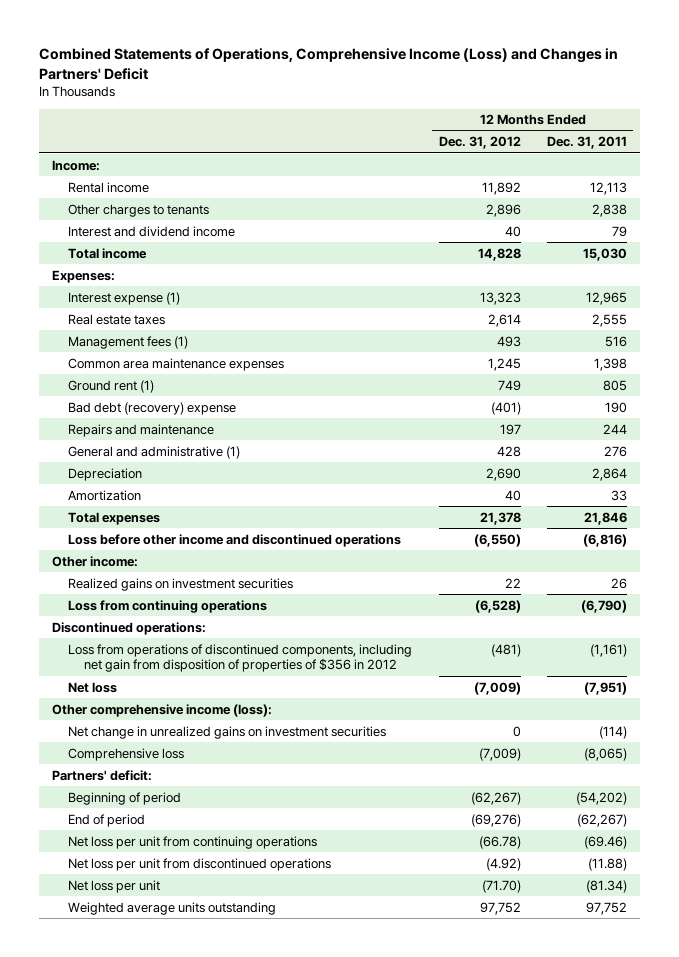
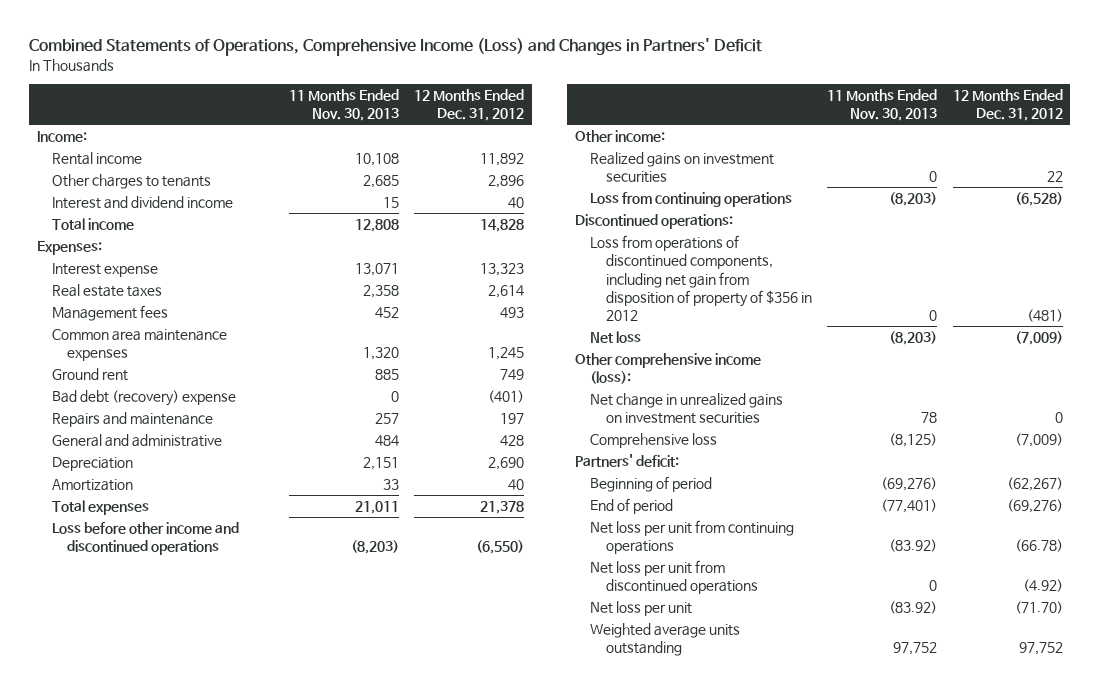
- | 12 Months Ended Dec. 31, 2012 | 12 Months Ended Dec. 31, 2011
+ | 11 Months Ended Nov. 30, 2013 | 12 Months Ended Dec. 31, 2012
- Interest expense (1) | 13,323 | 12,965
+ Interest expense | 13,071 | 13,323
- Management fees (1) | 493 | 516
+ Management fees | 452 | 493
- Ground rent (1) | 749 | 805
+ Ground rent | 885 | 749
- General and administrative (1) | 428 | 276
+ General and administrative | 484 | 428
- Loss from operations of discontinued components, including net gain from disposition of properties of $356 in 2012 | (481) | (1,161)
+ Loss from operations of discontinued components, including net gain from disposition of property of $356 in 2012 | 0 | (481)

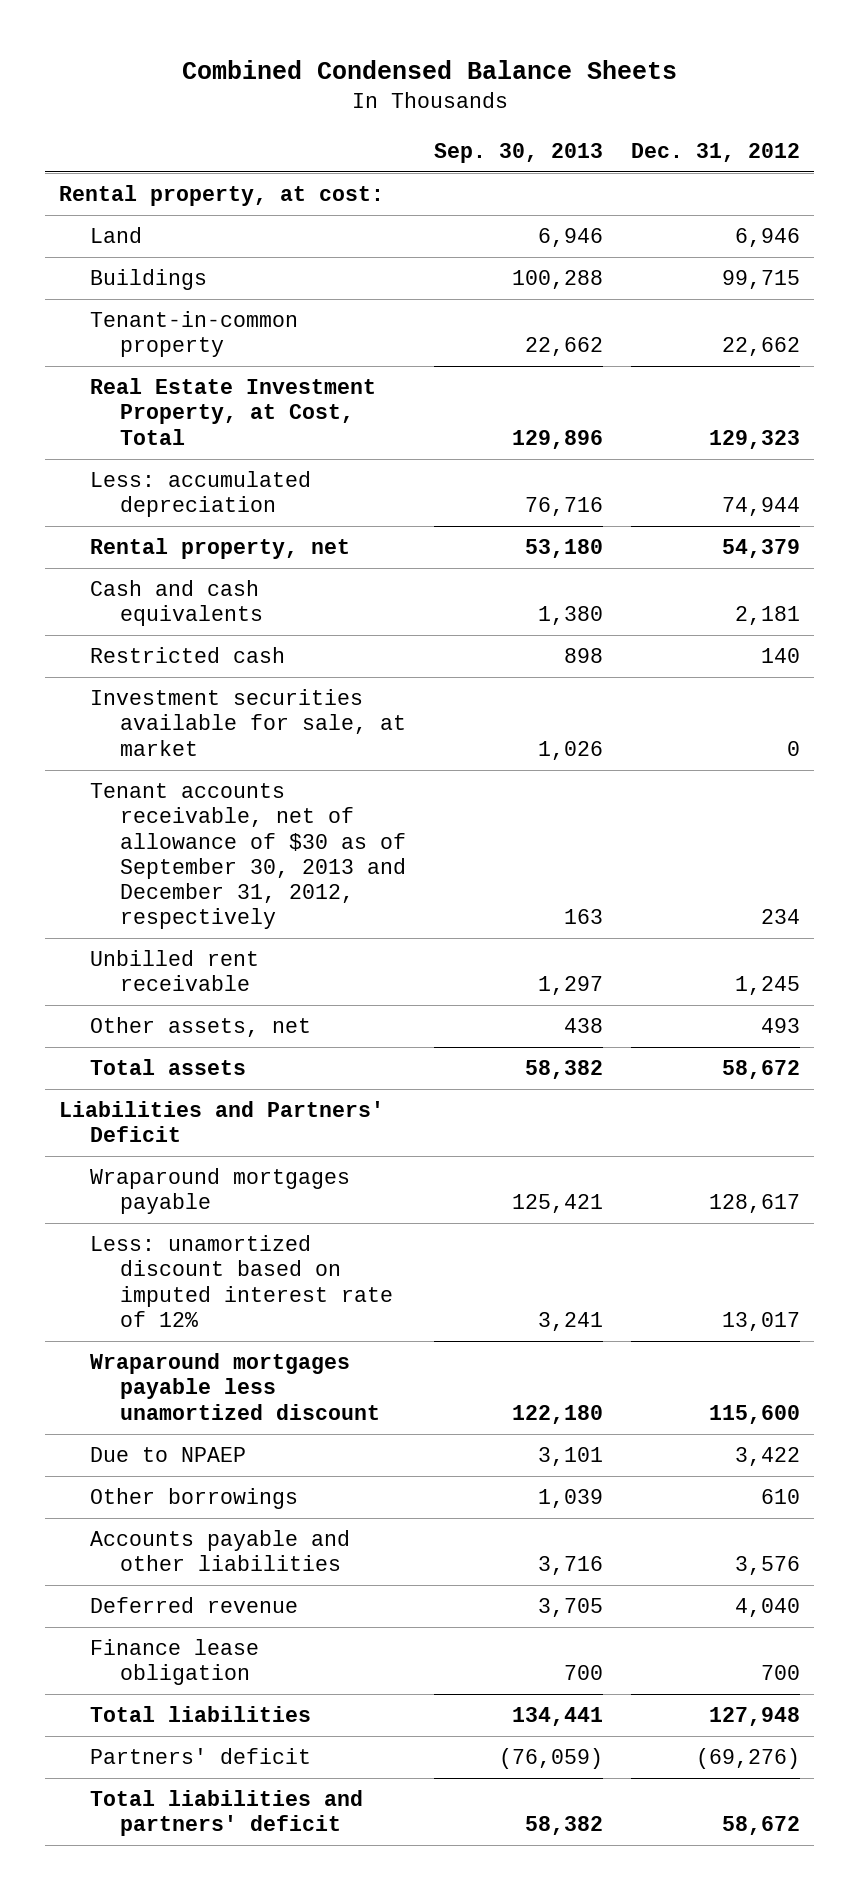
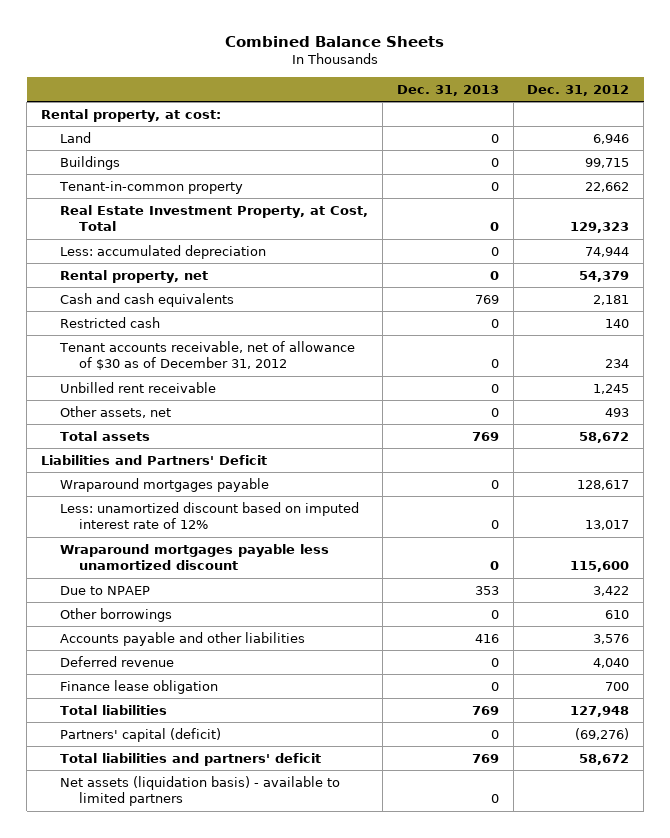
- Combined Condensed Balance Sheets
+ Combined Balance Sheets
- | Sep. 30, 2013 | Dec. 31, 2012
+ | Dec. 31, 2013 | Dec. 31, 2012
- Investment securities available for sale, at market | 1,026 | 0
- Tenant accounts receivable, net of allowance of $30 as of September 30, 2013 and December 31, 2012, respectively | 163 | 234
+ Tenant accounts receivable, net of allowance of $30 as of December 31, 2012 | 0 | 234
- Partners' deficit | (76,059) | (69,276)
+ Partners' capital (deficit) | 0 | (69,276)
+ Net assets (liquidation basis) - available to limited partners | 0 |

